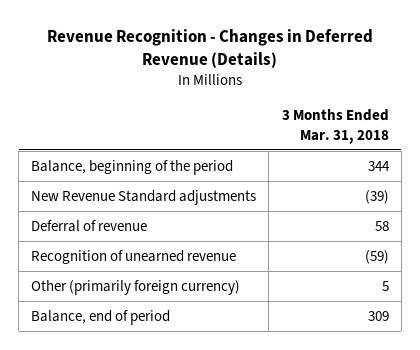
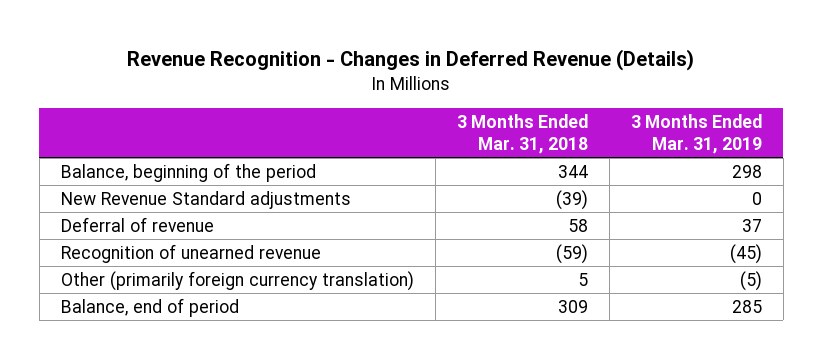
- | 3 Months Ended Mar. 31, 2018
+ | 3 Months Ended Mar. 31, 2018 | 3 Months Ended Mar. 31, 2019
- Other (primarily foreign currency) | 5
+ Other (primarily foreign currency translation) | 5 | (5)

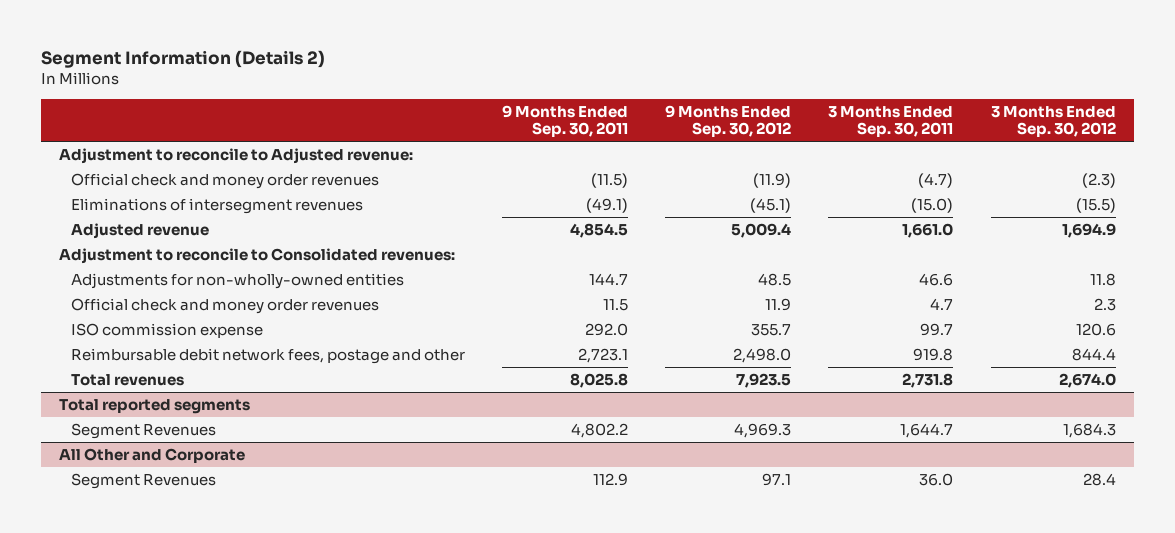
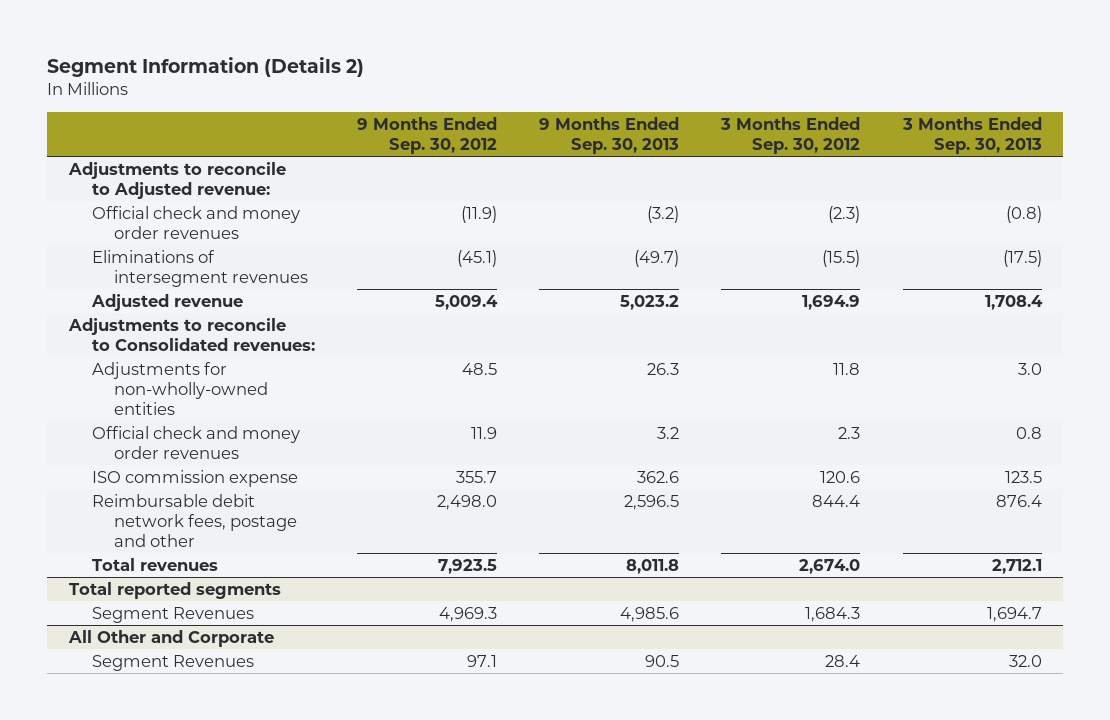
- | 9 Months Ended Sep. 30, 2011 | 9 Months Ended Sep. 30, 2012 | 3 Months Ended Sep. 30, 2011 | 3 Months Ended Sep. 30, 2012
+ | 9 Months Ended Sep. 30, 2012 | 9 Months Ended Sep. 30, 2013 | 3 Months Ended Sep. 30, 2012 | 3 Months Ended Sep. 30, 2013
- Adjustment to reconcile to Adjusted revenue:
+ Adjustments to reconcile to Adjusted revenue:
- Adjustment to reconcile to Consolidated revenues:
+ Adjustments to reconcile to Consolidated revenues:

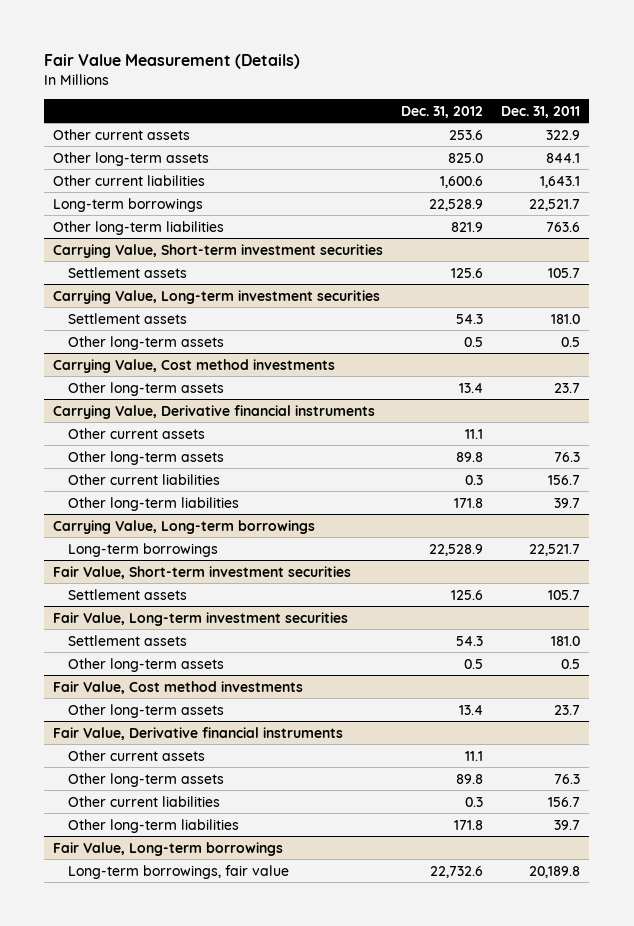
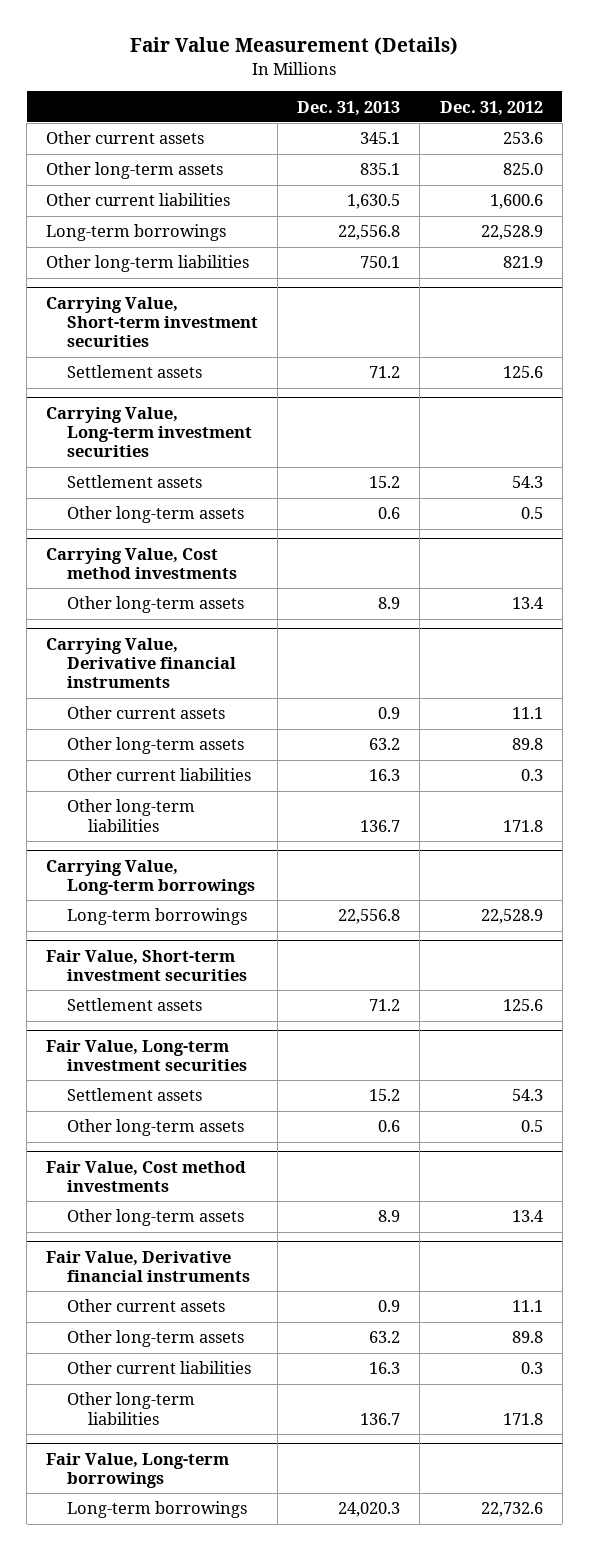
- | Dec. 31, 2012 | Dec. 31, 2011
+ | Dec. 31, 2013 | Dec. 31, 2012
@ Fair Value, Long-term borrowings
- Long-term borrowings, fair value | 22,732.6 | 20,189.8
+ Long-term borrowings | 24,020.3 | 22,732.6

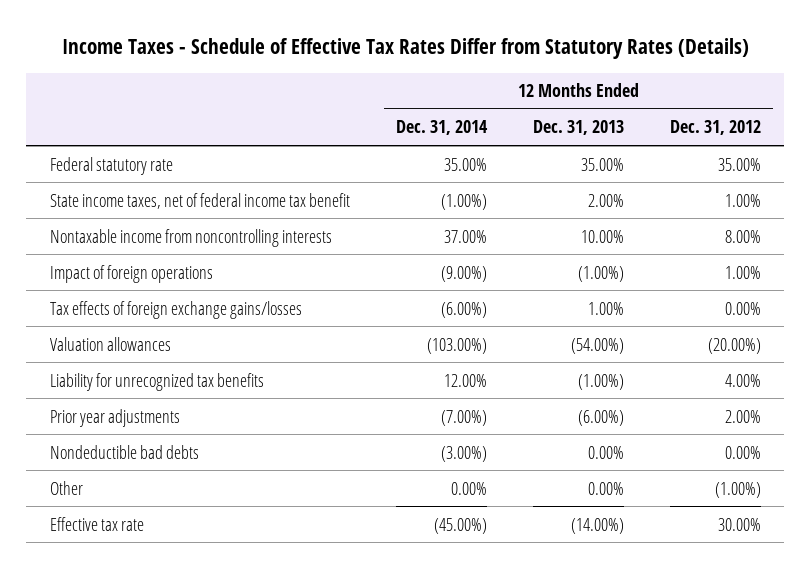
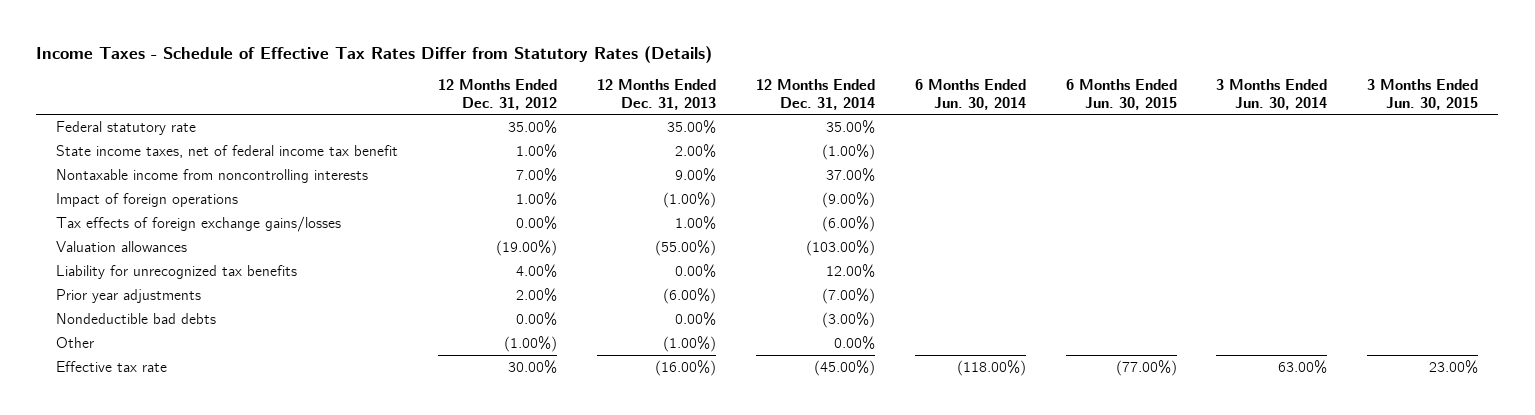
- | 12 Months Ended Dec. 31, 2014 | 12 Months Ended Dec. 31, 2013 | 12 Months Ended Dec. 31, 2012
+ | 12 Months Ended Dec. 31, 2012 | 12 Months Ended Dec. 31, 2013 | 12 Months Ended Dec. 31, 2014 | 6 Months Ended Jun. 30, 2014 | 6 Months Ended Jun. 30, 2015 | 3 Months Ended Jun. 30, 2014 | 3 Months Ended Jun. 30, 2015
- Nontaxable income from noncontrolling interests | 37.00% | 10.00% | 8.00%
+ Nontaxable income from noncontrolling interests | 7.00% | 9.00% | 37.00% | | | |
- Valuation allowances | (103.00%) | (54.00%) | (20.00%)
- Liability for unrecognized tax benefits | 12.00% | (1.00%) | 4.00%
+ Valuation allowances | (19.00%) | (55.00%) | (103.00%) | | | |
+ Liability for unrecognized tax benefits | 4.00% | 0.00% | 12.00% | | | |
- Other | 0.00% | 0.00% | (1.00%)
- Effective tax rate | (45.00%) | (14.00%) | 30.00%
+ Other | (1.00%) | (1.00%) | 0.00% | | | |
+ Effective tax rate | 30.00% | (16.00%) | (45.00%) | (118.00%) | (77.00%) | 63.00% | 23.00%

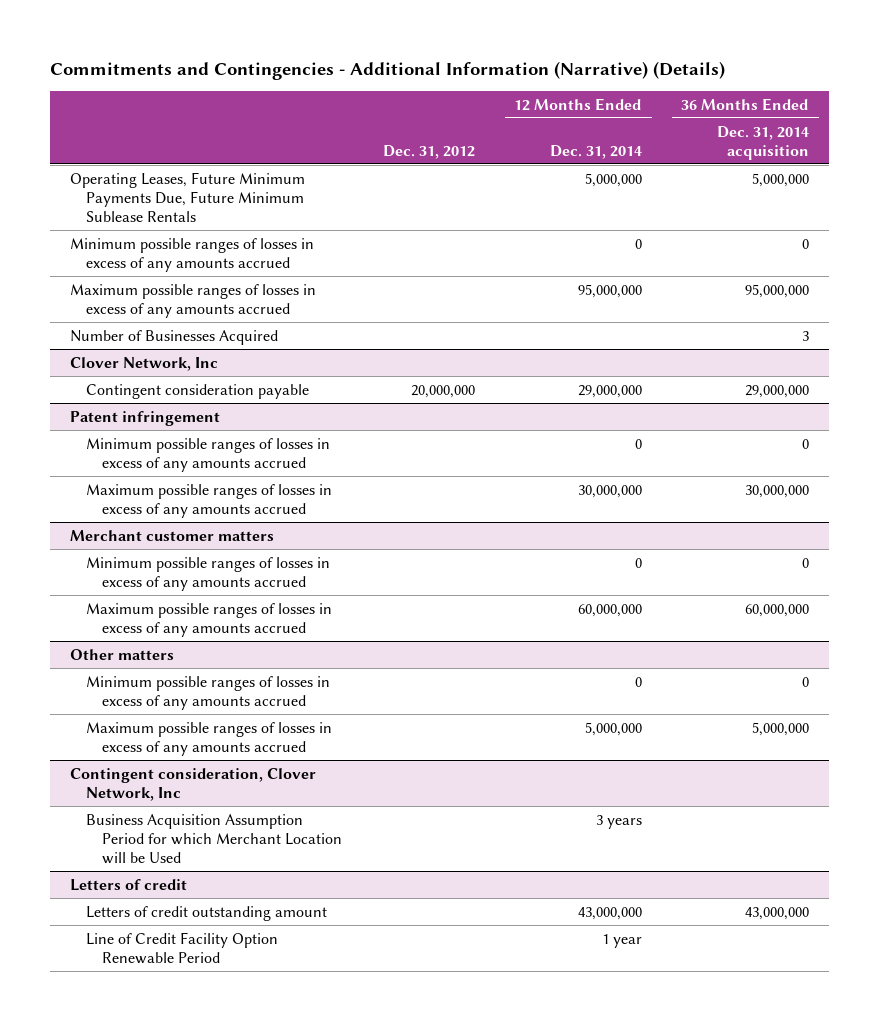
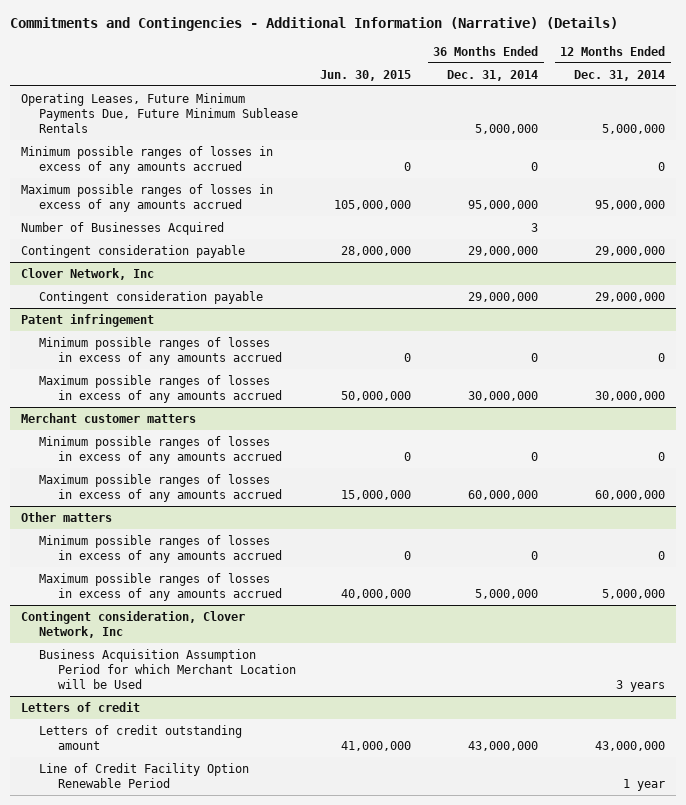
- | Dec. 31, 2012 | 12 Months Ended Dec. 31, 2014 | 36 Months Ended Dec. 31, 2014 acquisition
+ | Jun. 30, 2015 | 36 Months Ended Dec. 31, 2014 | 12 Months Ended Dec. 31, 2014
+ Contingent consideration payable | 28,000,000 | 29,000,000 | 29,000,000

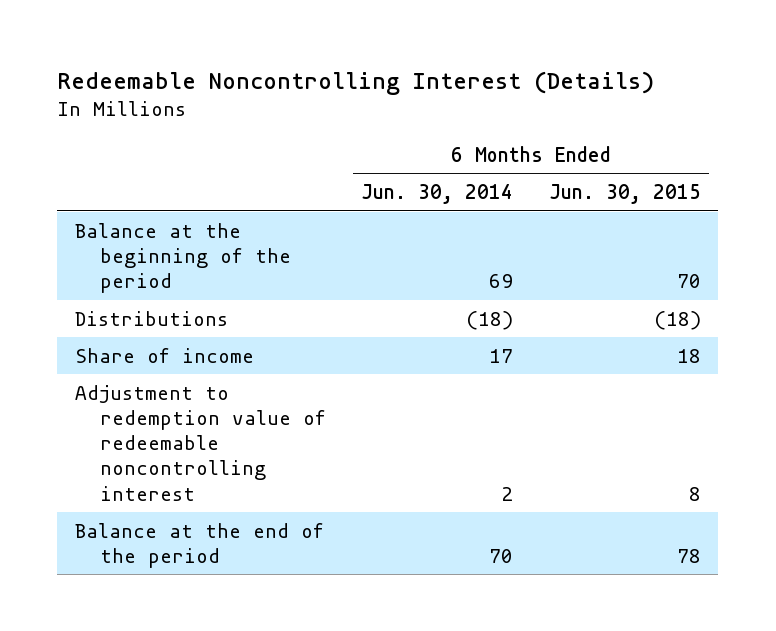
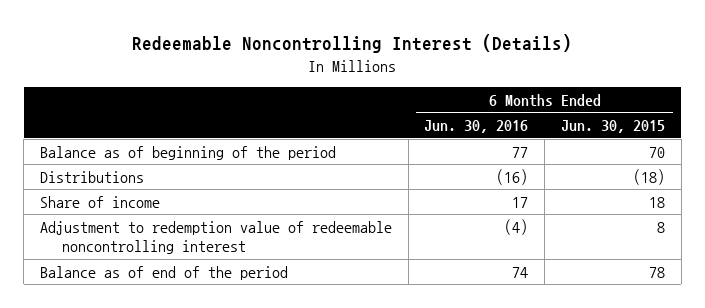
- | 6 Months Ended Jun. 30, 2014 | 6 Months Ended Jun. 30, 2015
+ | 6 Months Ended Jun. 30, 2016 | 6 Months Ended Jun. 30, 2015
- Balance at the beginning of the period | 69 | 70
+ Balance as of beginning of the period | 77 | 70
- Balance at the end of the period | 70 | 78
+ Balance as of end of the period | 74 | 78

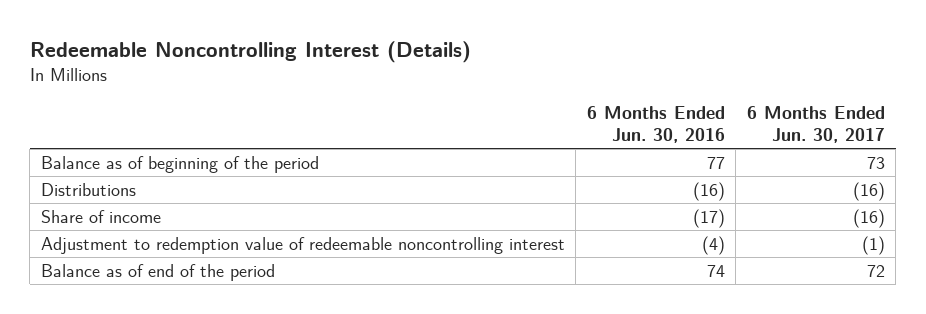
- | 6 Months Ended Jun. 30, 2016 | 6 Months Ended Jun. 30, 2015
+ | 6 Months Ended Jun. 30, 2016 | 6 Months Ended Jun. 30, 2017
- Share of income | 17 | 18
+ Share of income | (17) | (16)

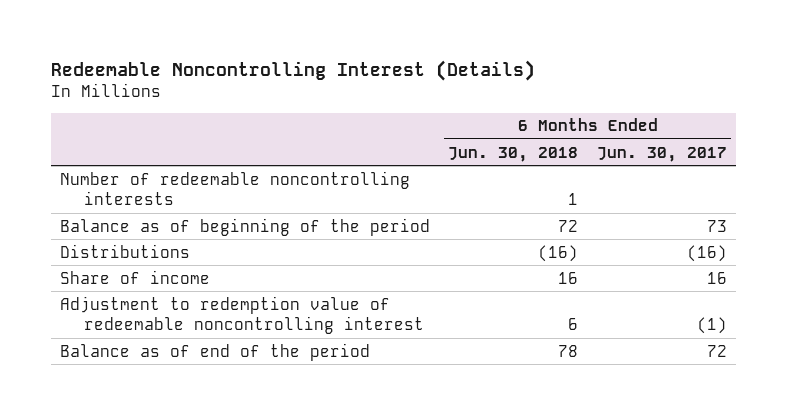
- | 6 Months Ended Jun. 30, 2016 | 6 Months Ended Jun. 30, 2017
+ | 6 Months Ended Jun. 30, 2018 | 6 Months Ended Jun. 30, 2017
+ Number of redeemable noncontrolling interests | 1 |
- Share of income | (17) | (16)
+ Share of income | 16 | 16

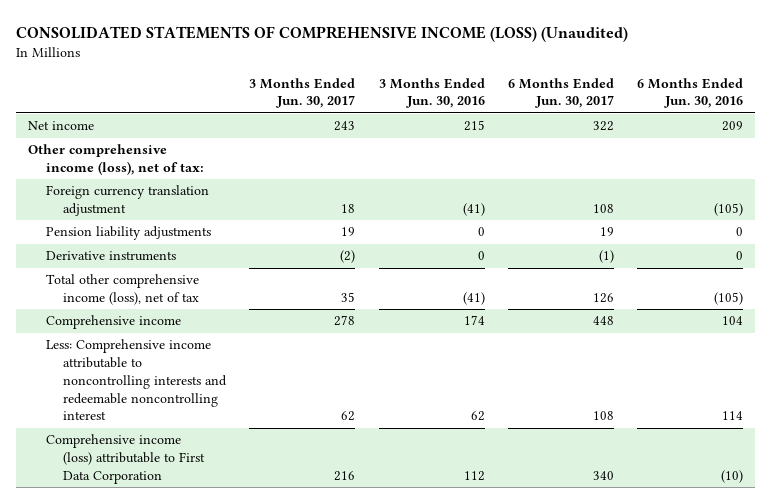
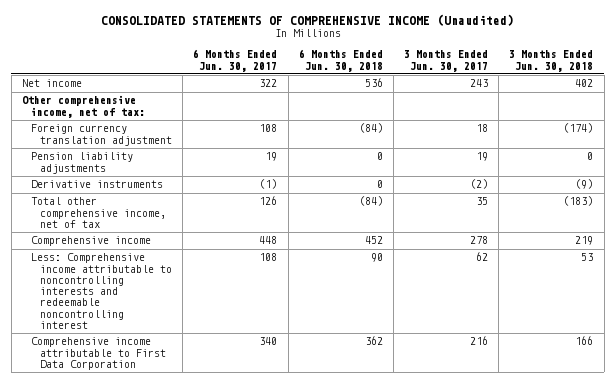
- CONSOLIDATED STATEMENTS OF COMPREHENSIVE INCOME (LOSS) (Unaudited)
+ CONSOLIDATED STATEMENTS OF COMPREHENSIVE INCOME (Unaudited)
- | 3 Months Ended Jun. 30, 2017 | 3 Months Ended Jun. 30, 2016 | 6 Months Ended Jun. 30, 2017 | 6 Months Ended Jun. 30, 2016
+ | 6 Months Ended Jun. 30, 2017 | 6 Months Ended Jun. 30, 2018 | 3 Months Ended Jun. 30, 2017 | 3 Months Ended Jun. 30, 2018
- Other comprehensive income (loss), net of tax:
+ Other comprehensive income, net of tax:
- Total other comprehensive income (loss), net of tax | 35 | (41) | 126 | (105)
+ Total other comprehensive income, net of tax | 126 | (84) | 35 | (183)
- Comprehensive income (loss) attributable to First Data Corporation | 216 | 112 | 340 | (10)
+ Comprehensive income attributable to First Data Corporation | 340 | 362 | 216 | 166

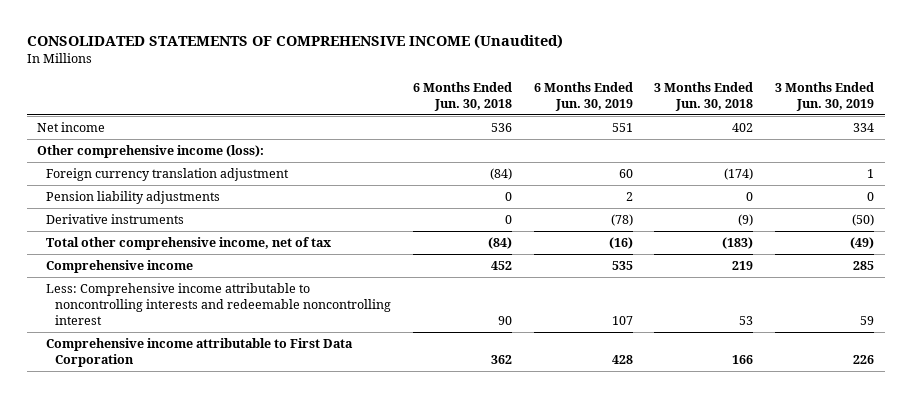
- | 6 Months Ended Jun. 30, 2017 | 6 Months Ended Jun. 30, 2018 | 3 Months Ended Jun. 30, 2017 | 3 Months Ended Jun. 30, 2018
+ | 6 Months Ended Jun. 30, 2018 | 6 Months Ended Jun. 30, 2019 | 3 Months Ended Jun. 30, 2018 | 3 Months Ended Jun. 30, 2019
- Other comprehensive income, net of tax:
+ Other comprehensive income (loss):

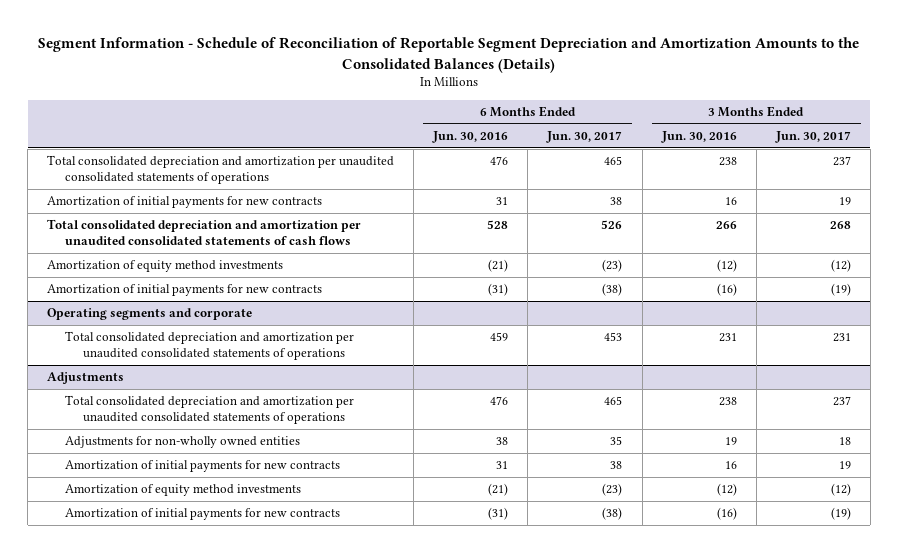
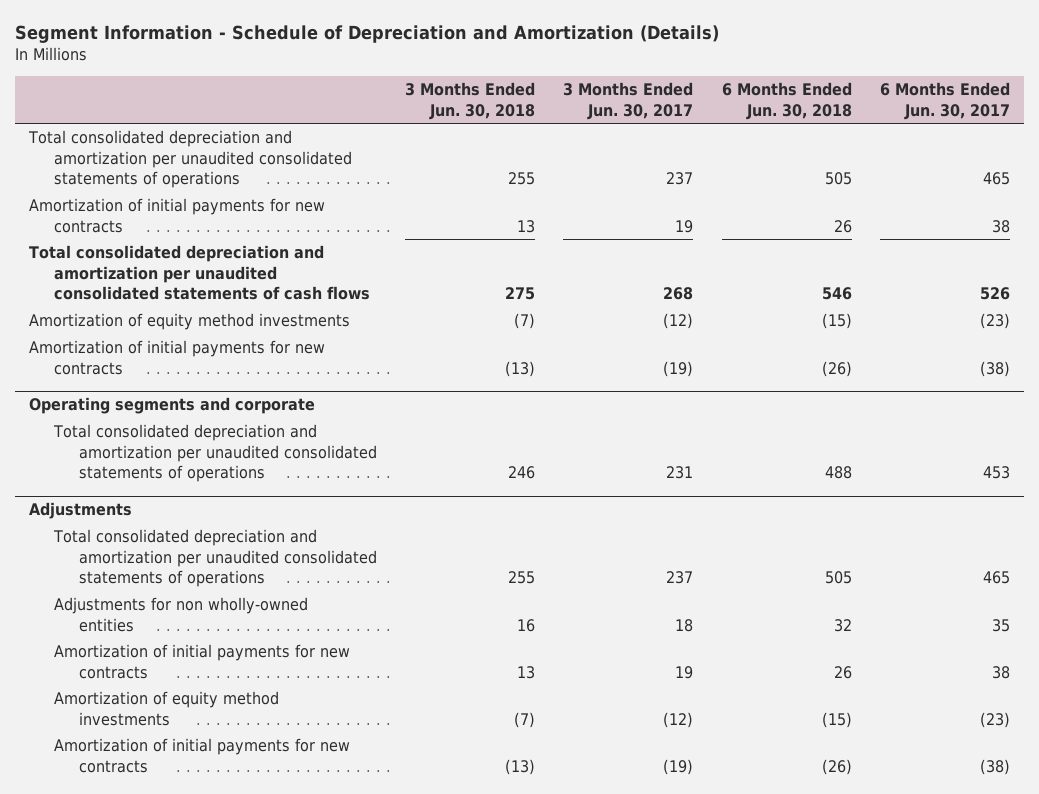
- Segment Information - Schedule of Reconciliation of Reportable Segment Depreciation and Amortization Amounts to the Consolidated Balances (Details)
+ Segment Information - Schedule of Depreciation and Amortization (Details)
- | 6 Months Ended Jun. 30, 2016 | 6 Months Ended Jun. 30, 2017 | 3 Months Ended Jun. 30, 2016 | 3 Months Ended Jun. 30, 2017
+ | 3 Months Ended Jun. 30, 2018 | 3 Months Ended Jun. 30, 2017 | 6 Months Ended Jun. 30, 2018 | 6 Months Ended Jun. 30, 2017
@ Adjustments
- Adjustments for non-wholly owned entities | 38 | 35 | 19 | 18
+ Adjustments for non wholly-owned entities | 16 | 18 | 32 | 35

